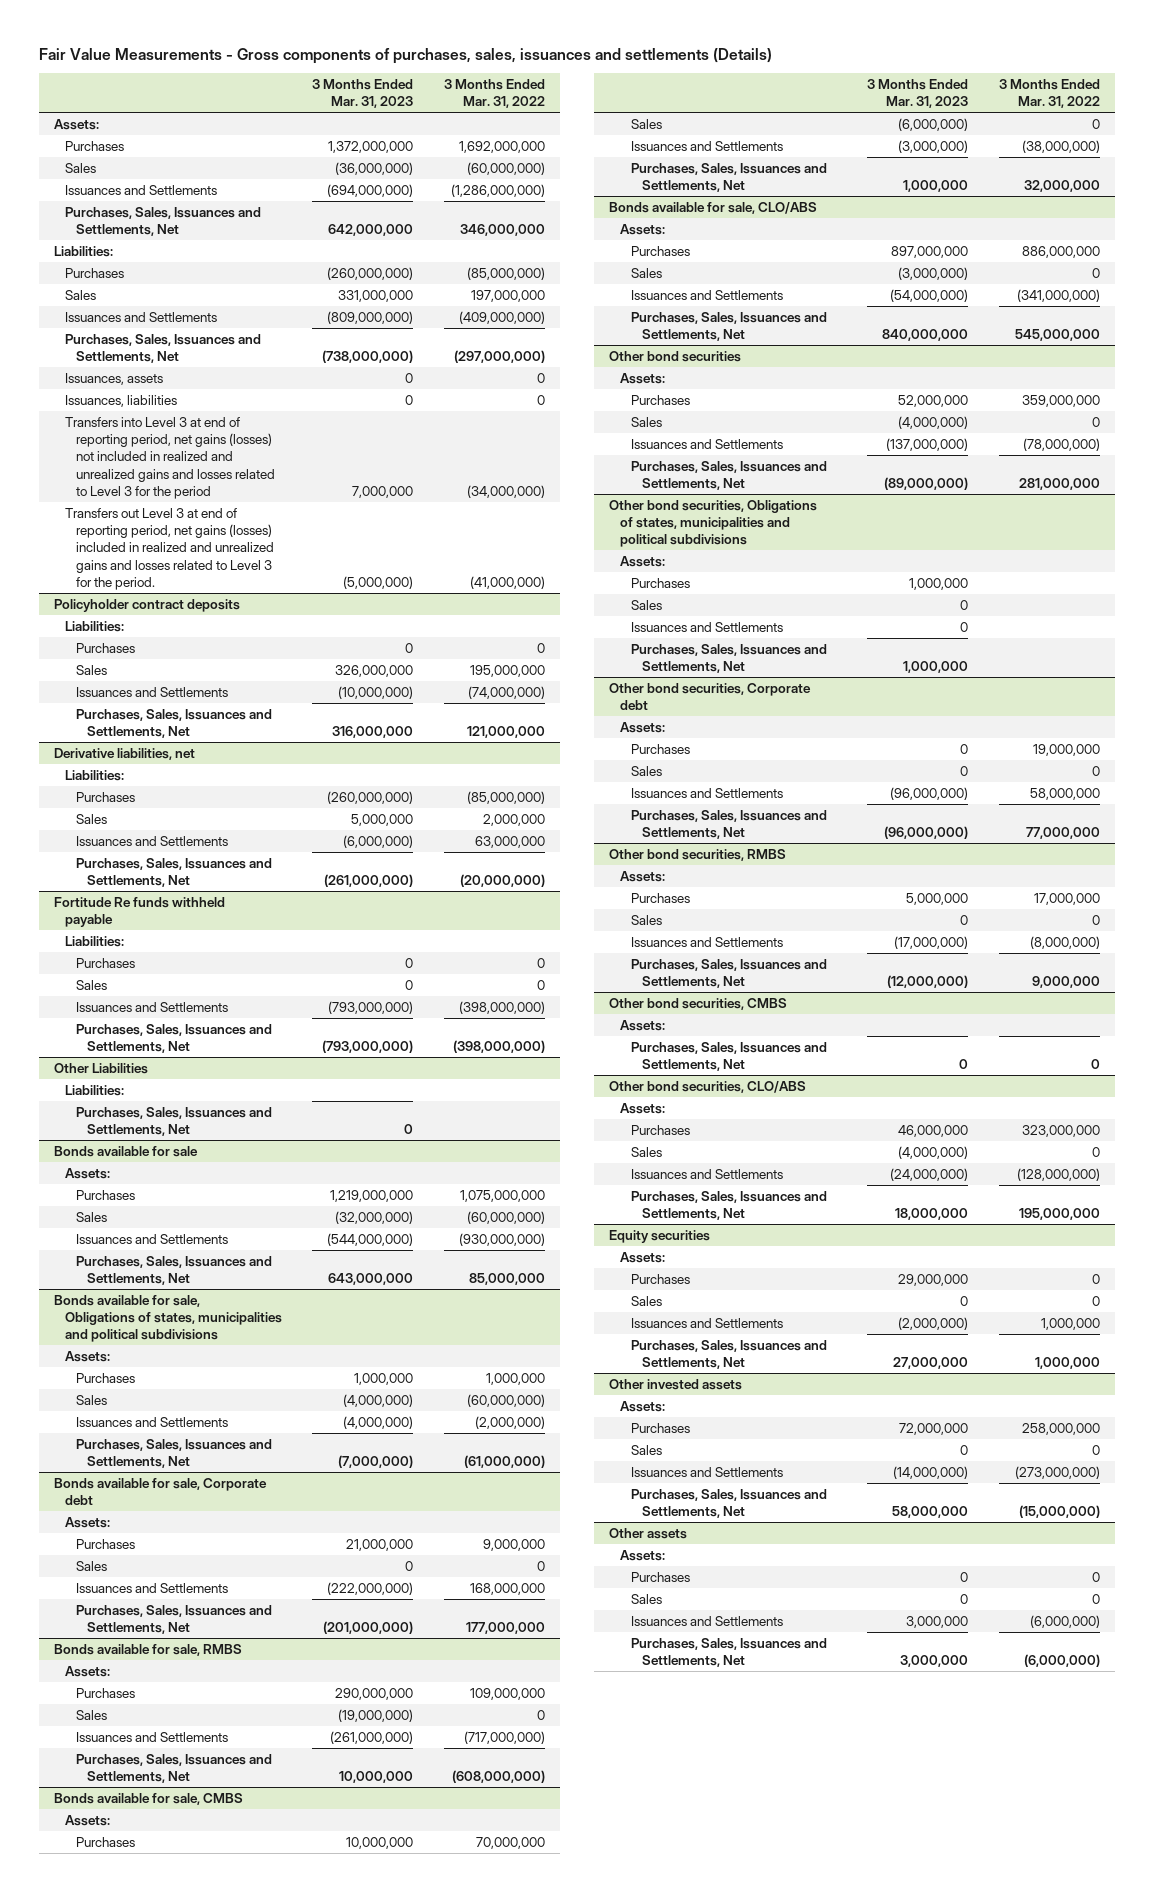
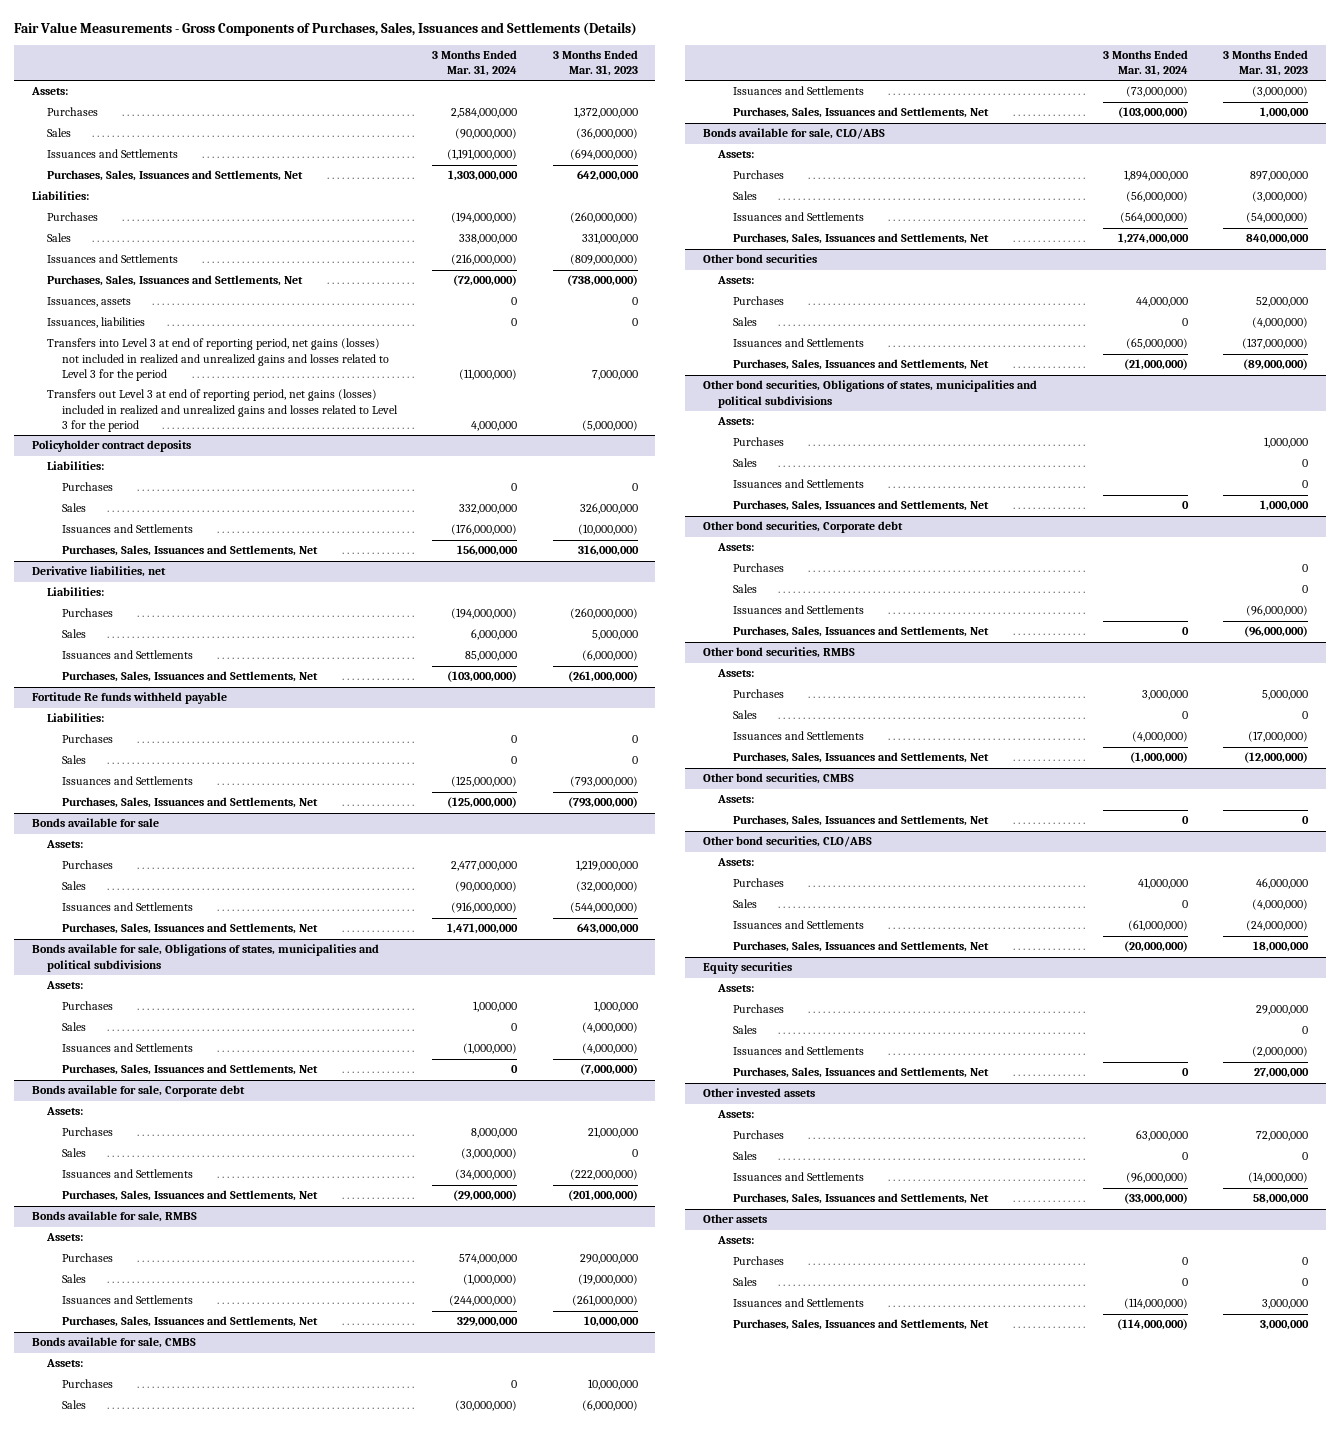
- Fair Value Measurements - Gross components of purchases, sales, issuances and settlements (Details)
+ Fair Value Measurements - Gross Components of Purchases, Sales, Issuances and Settlements (Details)
- | 3 Months Ended Mar. 31, 2023 | 3 Months Ended Mar. 31, 2022
+ | 3 Months Ended Mar. 31, 2024 | 3 Months Ended Mar. 31, 2023
- Transfers out Level 3 at end of reporting period, net gains (losses) included in realized and unrealized gains and losses related to Level 3 for the period. | (5,000,000) | (41,000,000)
+ Transfers out Level 3 at end of reporting period, net gains (losses) included in realized and unrealized gains and losses related to Level 3 for the period | 4,000,000 | (5,000,000)
- Other Liabilities
- Liabilities:
- Purchases, Sales, Issuances and Settlements, Net | 0 |

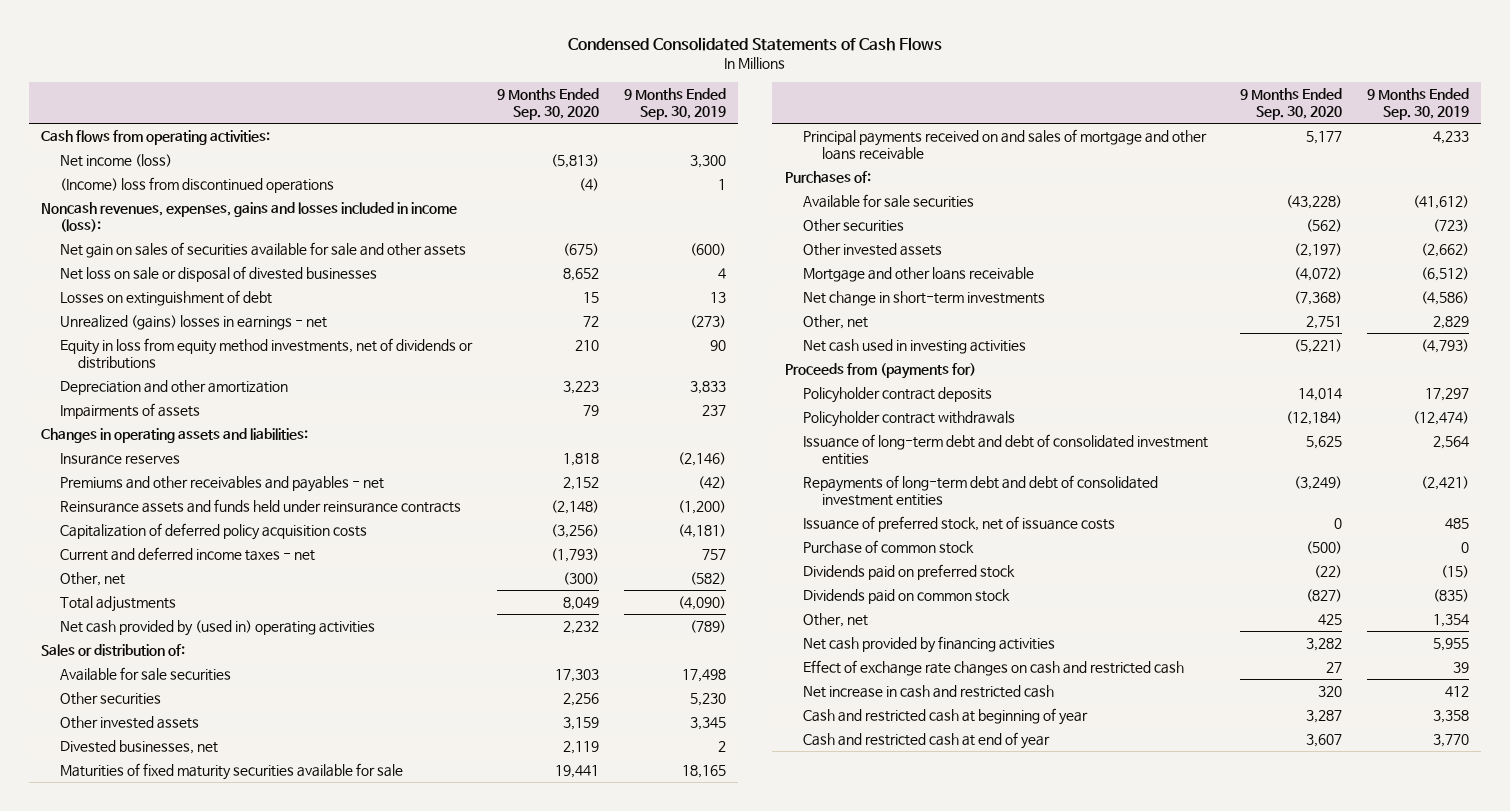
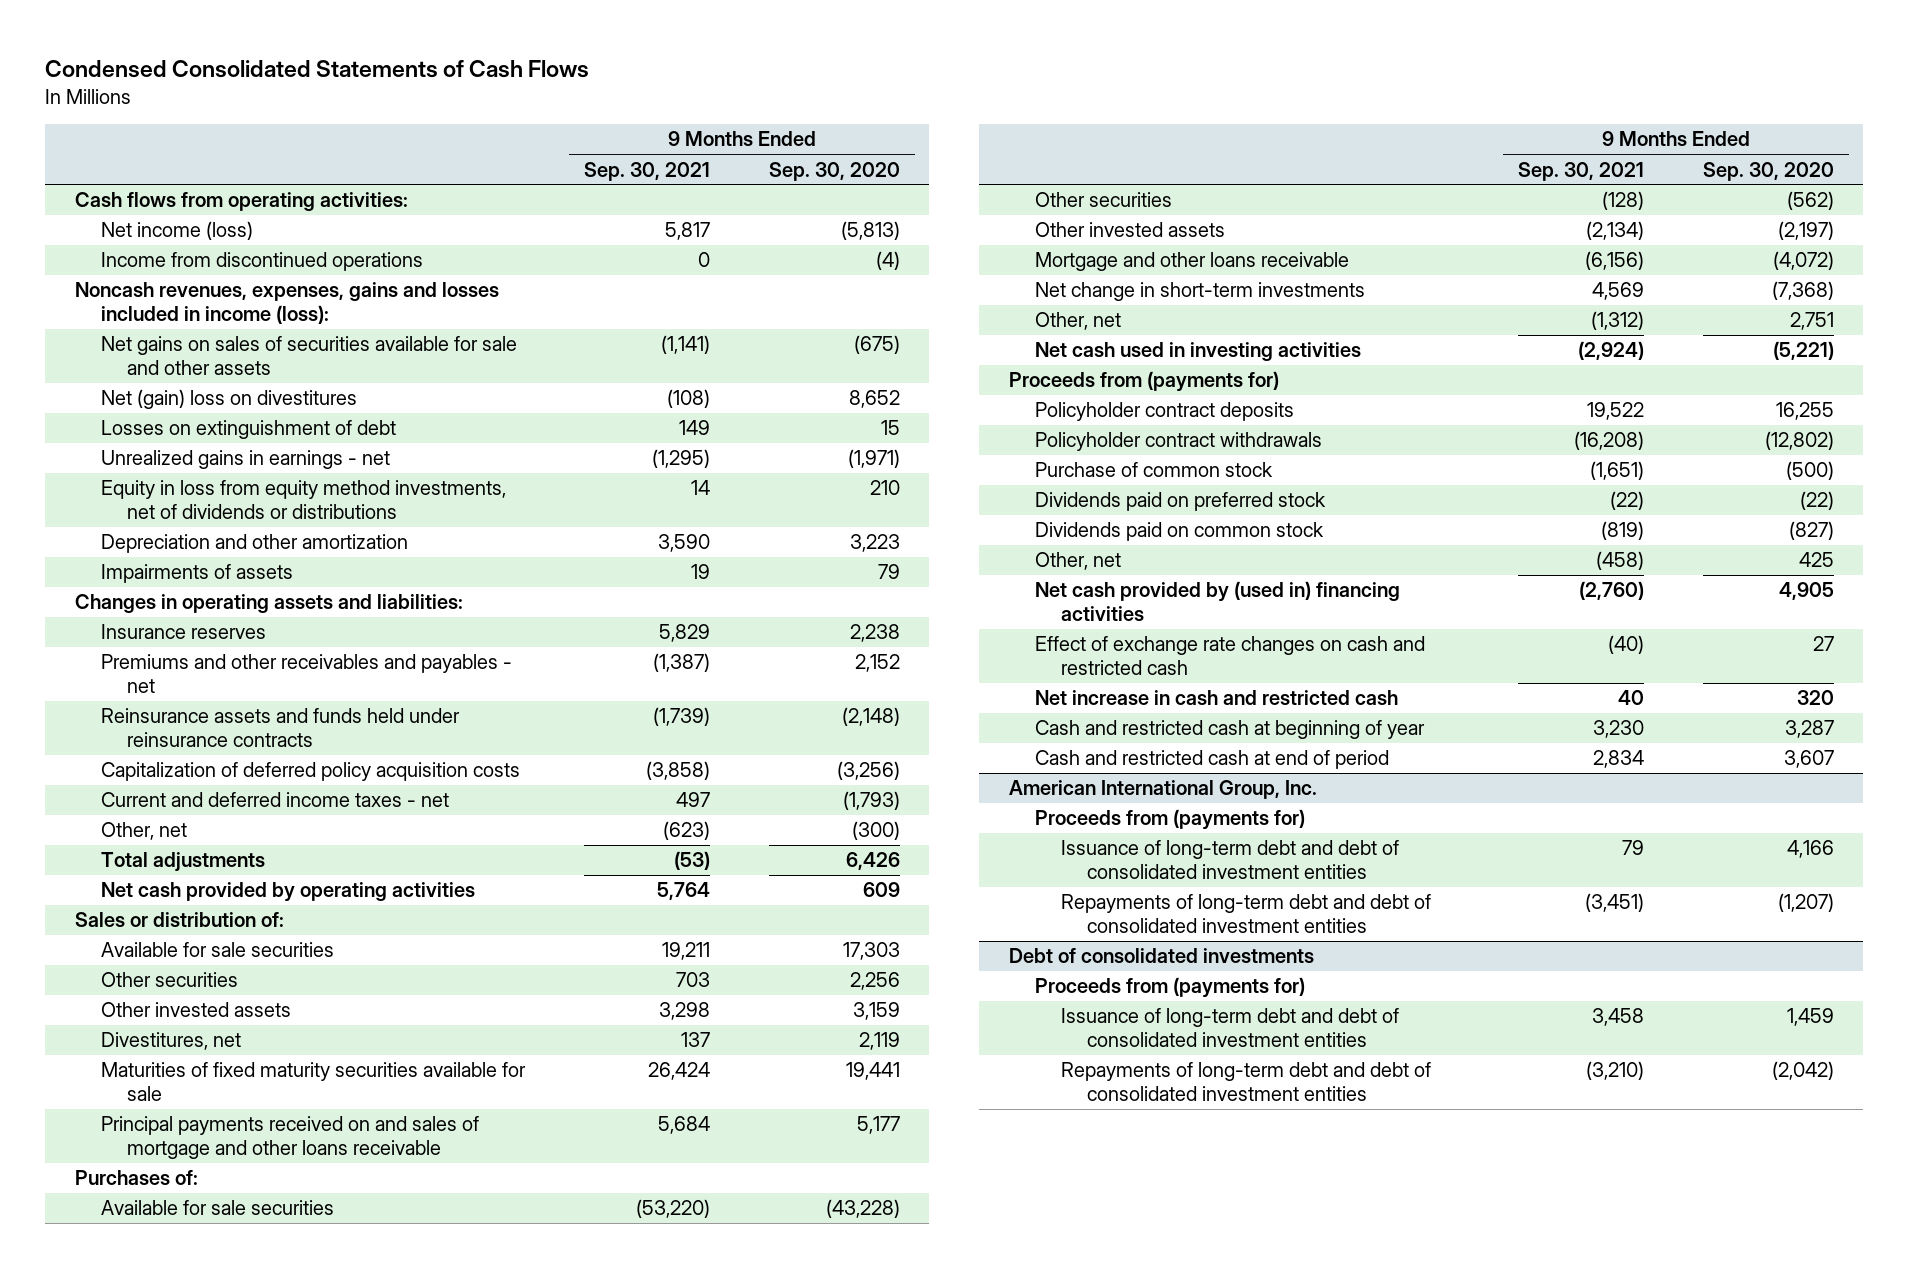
- | 9 Months Ended Sep. 30, 2020 | 9 Months Ended Sep. 30, 2019
+ | 9 Months Ended Sep. 30, 2021 | 9 Months Ended Sep. 30, 2020
- (Income) loss from discontinued operations | (4) | 1
+ Income from discontinued operations | 0 | (4)
- Net gain on sales of securities available for sale and other assets | (675) | (600)
- Net loss on sale or disposal of divested businesses | 8,652 | 4
+ Net gains on sales of securities available for sale and other assets | (1,141) | (675)
+ Net (gain) loss on divestitures | (108) | 8,652
- Unrealized (gains) losses in earnings - net | 72 | (273)
+ Unrealized gains in earnings - net | (1,295) | (1,971)
- Insurance reserves | 1,818 | (2,146)
+ Insurance reserves | 5,829 | 2,238
- Total adjustments | 8,049 | (4,090)
- Net cash provided by (used in) operating activities | 2,232 | (789)
+ Total adjustments | (53) | 6,426
+ Net cash provided by operating activities | 5,764 | 609
- Divested businesses, net | 2,119 | 2
+ Divestitures, net | 137 | 2,119
- Policyholder contract deposits | 14,014 | 17,297
- Policyholder contract withdrawals | (12,184) | (12,474)
- Issuance of long-term debt and debt of consolidated investment entities | 5,625 | 2,564
- Repayments of long-term debt and debt of consolidated investment entities | (3,249) | (2,421)
- Issuance of preferred stock, net of issuance costs | 0 | 485
+ Policyholder contract deposits | 19,522 | 16,255
+ Policyholder contract withdrawals | (16,208) | (12,802)
- Net cash provided by financing activities | 3,282 | 5,955
+ Net cash provided by (used in) financing activities | (2,760) | 4,905
- Cash and restricted cash at end of year | 3,607 | 3,770
+ Cash and restricted cash at end of period | 2,834 | 3,607
+ American International Group, Inc.
+ Proceeds from (payments for)
+ Issuance of long-term debt and debt of consolidated investment entities | 79 | 4,166
+ Repayments of long-term debt and debt of consolidated investment entities | (3,451) | (1,207)
+ Debt of consolidated investments
+ Proceeds from (payments for)
+ Issuance of long-term debt and debt of consolidated investment entities | 3,458 | 1,459
+ Repayments of long-term debt and debt of consolidated investment entities | (3,210) | (2,042)

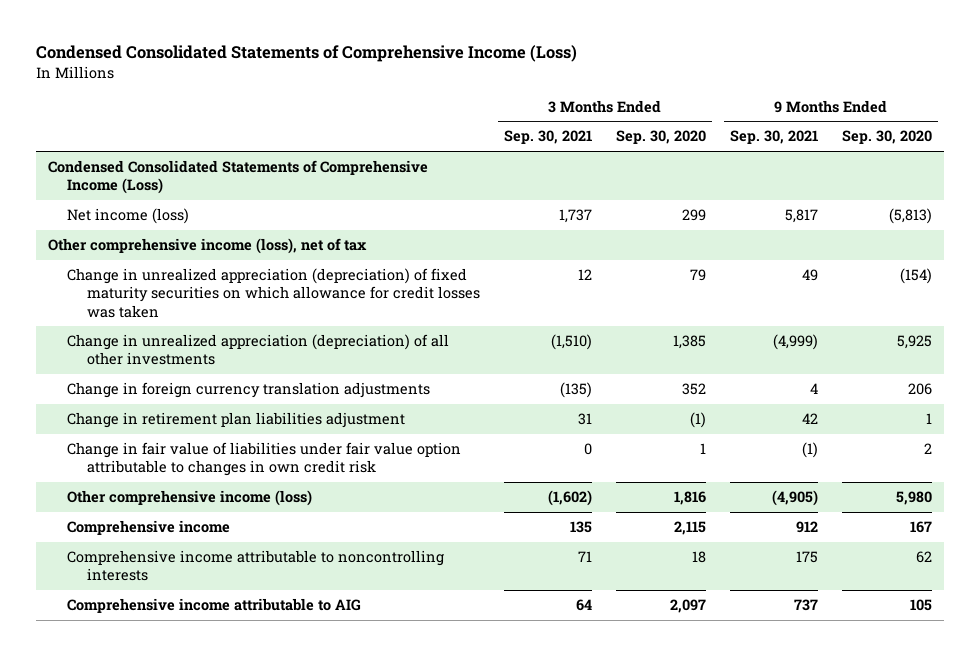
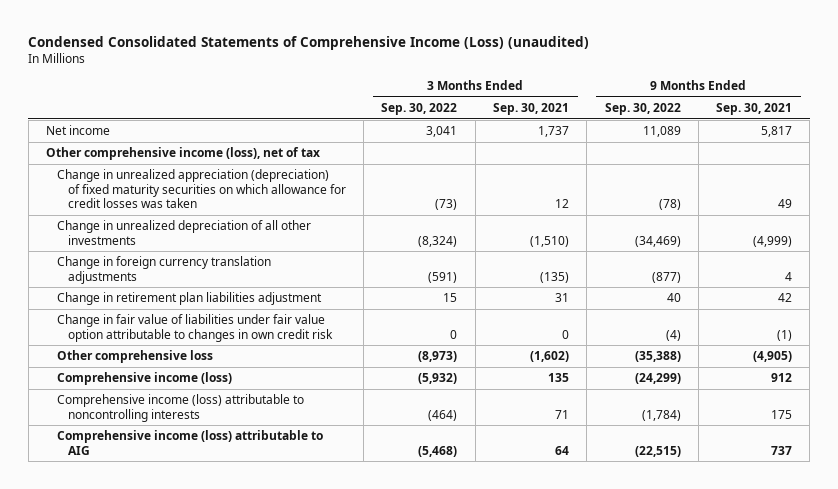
- Condensed Consolidated Statements of Comprehensive Income (Loss)
+ Condensed Consolidated Statements of Comprehensive Income (Loss) (unaudited)
- | 3 Months Ended Sep. 30, 2021 | 3 Months Ended Sep. 30, 2020 | 9 Months Ended Sep. 30, 2021 | 9 Months Ended Sep. 30, 2020
+ | 3 Months Ended Sep. 30, 2022 | 3 Months Ended Sep. 30, 2021 | 9 Months Ended Sep. 30, 2022 | 9 Months Ended Sep. 30, 2021
- Condensed Consolidated Statements of Comprehensive Income (Loss)
- Net income (loss) | 1,737 | 299 | 5,817 | (5,813)
+ Net income | 3,041 | 1,737 | 11,089 | 5,817
- Change in unrealized appreciation (depreciation) of all other investments | (1,510) | 1,385 | (4,999) | 5,925
+ Change in unrealized depreciation of all other investments | (8,324) | (1,510) | (34,469) | (4,999)
- Other comprehensive income (loss) | (1,602) | 1,816 | (4,905) | 5,980
- Comprehensive income | 135 | 2,115 | 912 | 167
- Comprehensive income attributable to noncontrolling interests | 71 | 18 | 175 | 62
- Comprehensive income attributable to AIG | 64 | 2,097 | 737 | 105
+ Other comprehensive loss | (8,973) | (1,602) | (35,388) | (4,905)
+ Comprehensive income (loss) | (5,932) | 135 | (24,299) | 912
+ Comprehensive income (loss) attributable to noncontrolling interests | (464) | 71 | (1,784) | 175
+ Comprehensive income (loss) attributable to AIG | (5,468) | 64 | (22,515) | 737

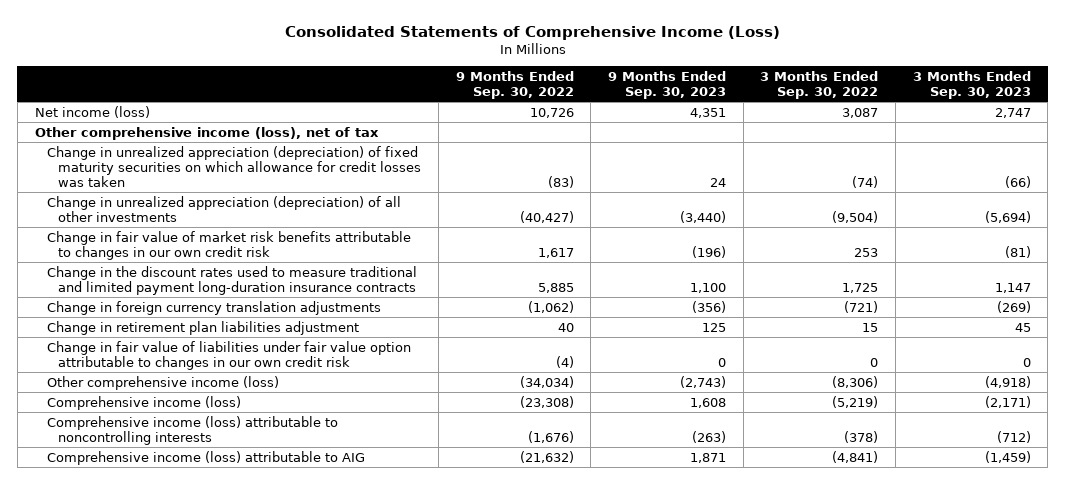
- Condensed Consolidated Statements of Comprehensive Income (Loss) (unaudited)
+ Consolidated Statements of Comprehensive Income (Loss)
- | 3 Months Ended Sep. 30, 2022 | 3 Months Ended Sep. 30, 2021 | 9 Months Ended Sep. 30, 2022 | 9 Months Ended Sep. 30, 2021
+ | 9 Months Ended Sep. 30, 2022 | 9 Months Ended Sep. 30, 2023 | 3 Months Ended Sep. 30, 2022 | 3 Months Ended Sep. 30, 2023
- Net income | 3,041 | 1,737 | 11,089 | 5,817
+ Net income (loss) | 10,726 | 4,351 | 3,087 | 2,747
- Change in unrealized appreciation (depreciation) of fixed maturity securities on which allowance for credit losses was taken | (73) | 12 | (78) | 49
- Change in unrealized depreciation of all other investments | (8,324) | (1,510) | (34,469) | (4,999)
- Change in foreign currency translation adjustments | (591) | (135) | (877) | 4
+ Change in unrealized appreciation (depreciation) of fixed maturity securities on which allowance for credit losses was taken | (83) | 24 | (74) | (66)
+ Change in unrealized appreciation (depreciation) of all other investments | (40,427) | (3,440) | (9,504) | (5,694)
+ Change in fair value of market risk benefits attributable to changes in our own credit risk | 1,617 | (196) | 253 | (81)
+ Change in the discount rates used to measure traditional and limited payment long-duration insurance contracts | 5,885 | 1,100 | 1,725 | 1,147
+ Change in foreign currency translation adjustments | (1,062) | (356) | (721) | (269)
- Change in fair value of liabilities under fair value option attributable to changes in own credit risk | 0 | 0 | (4) | (1)
- Other comprehensive loss | (8,973) | (1,602) | (35,388) | (4,905)
- Comprehensive income (loss) | (5,932) | 135 | (24,299) | 912
- Comprehensive income (loss) attributable to noncontrolling interests | (464) | 71 | (1,784) | 175
- Comprehensive income (loss) attributable to AIG | (5,468) | 64 | (22,515) | 737
+ Change in fair value of liabilities under fair value option attributable to changes in our own credit risk | (4) | 0 | 0 | 0
+ Other comprehensive income (loss) | (34,034) | (2,743) | (8,306) | (4,918)
+ Comprehensive income (loss) | (23,308) | 1,608 | (5,219) | (2,171)
+ Comprehensive income (loss) attributable to noncontrolling interests | (1,676) | (263) | (378) | (712)
+ Comprehensive income (loss) attributable to AIG | (21,632) | 1,871 | (4,841) | (1,459)

